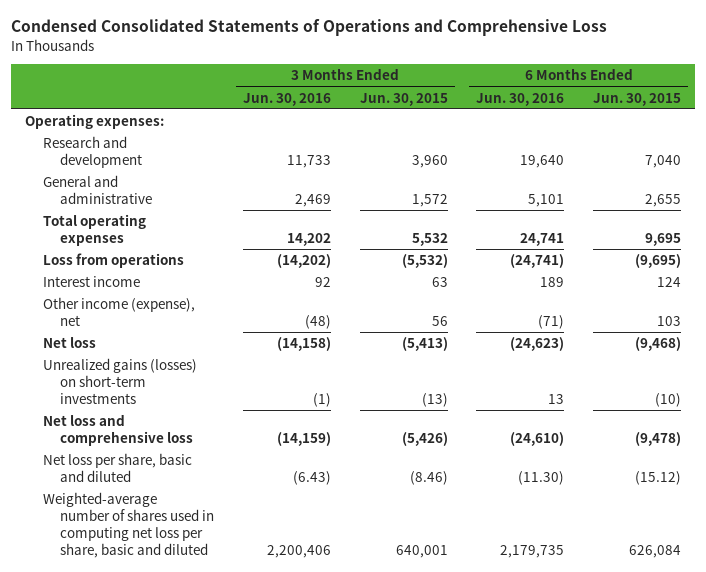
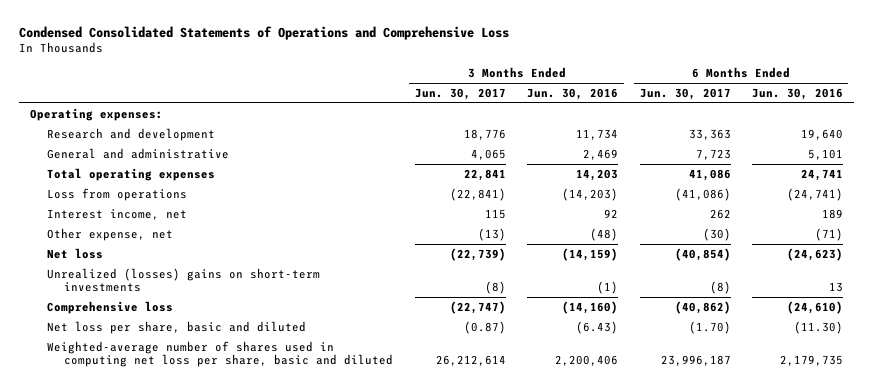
- | 3 Months Ended Jun. 30, 2016 | 3 Months Ended Jun. 30, 2015 | 6 Months Ended Jun. 30, 2016 | 6 Months Ended Jun. 30, 2015
+ | 3 Months Ended Jun. 30, 2017 | 3 Months Ended Jun. 30, 2016 | 6 Months Ended Jun. 30, 2017 | 6 Months Ended Jun. 30, 2016
- Research and development | 11,733 | 3,960 | 19,640 | 7,040
+ Research and development | 18,776 | 11,734 | 33,363 | 19,640
- Total operating expenses | 14,202 | 5,532 | 24,741 | 9,695
- Loss from operations | (14,202) | (5,532) | (24,741) | (9,695)
- Interest income | 92 | 63 | 189 | 124
- Other income (expense), net | (48) | 56 | (71) | 103
- Net loss | (14,158) | (5,413) | (24,623) | (9,468)
- Unrealized gains (losses) on short-term investments | (1) | (13) | 13 | (10)
- Net loss and comprehensive loss | (14,159) | (5,426) | (24,610) | (9,478)
+ Total operating expenses | 22,841 | 14,203 | 41,086 | 24,741
+ Loss from operations | (22,841) | (14,203) | (41,086) | (24,741)
+ Interest income, net | 115 | 92 | 262 | 189
+ Other expense, net | (13) | (48) | (30) | (71)
+ Net loss | (22,739) | (14,159) | (40,854) | (24,623)
+ Unrealized (losses) gains on short-term investments | (8) | (1) | (8) | 13
+ Comprehensive loss | (22,747) | (14,160) | (40,862) | (24,610)

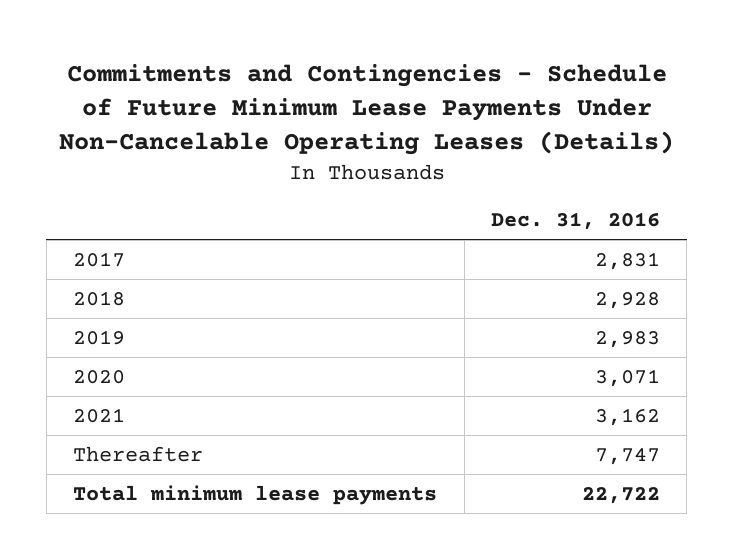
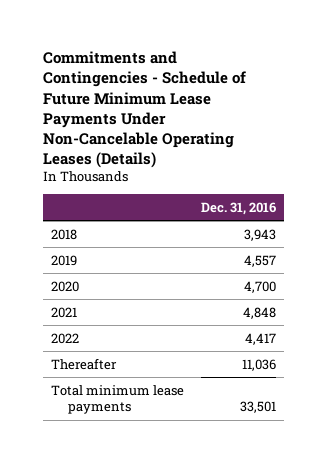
- 2017 | 2,831
- 2018 | 2,928
- 2019 | 2,983
- 2020 | 3,071
- 2021 | 3,162
- Thereafter | 7,747
- Total minimum lease payments | 22,722
+ 2018 | 3,943
+ 2019 | 4,557
+ 2020 | 4,700
+ 2021 | 4,848
+ 2022 | 4,417
+ Thereafter | 11,036
+ Total minimum lease payments | 33,501

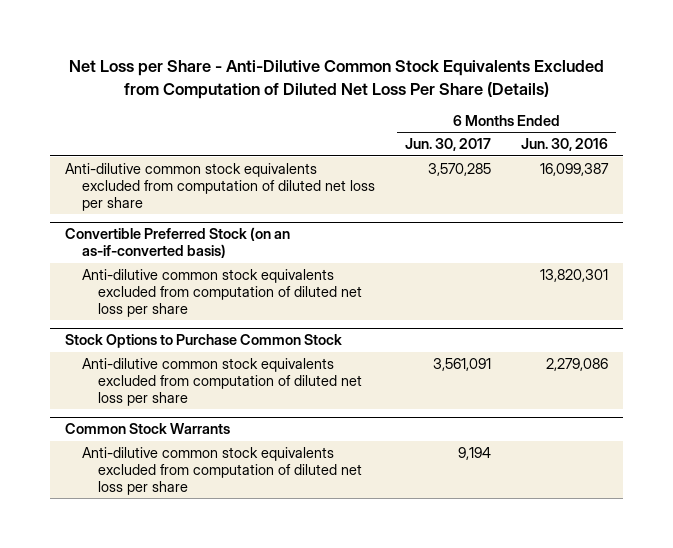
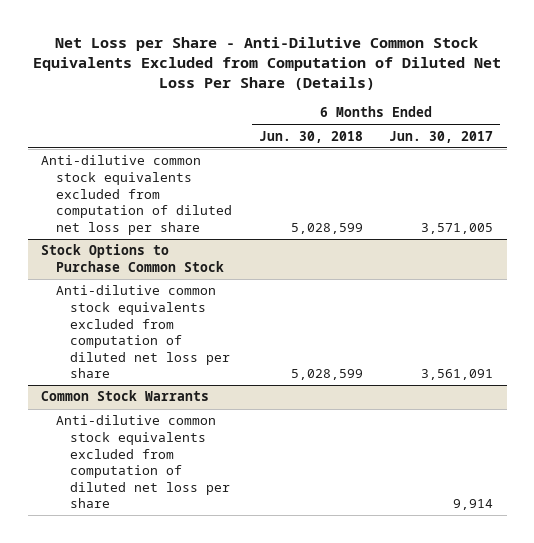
- | 6 Months Ended Jun. 30, 2017 | 6 Months Ended Jun. 30, 2016
+ | 6 Months Ended Jun. 30, 2018 | 6 Months Ended Jun. 30, 2017
- Anti-dilutive common stock equivalents excluded from computation of diluted net loss per share | 3,570,285 | 16,099,387
- Convertible Preferred Stock (on an as-if-converted basis)
- Anti-dilutive common stock equivalents excluded from computation of diluted net loss per share | | 13,820,301
+ Anti-dilutive common stock equivalents excluded from computation of diluted net loss per share | 5,028,599 | 3,571,005
@ Common Stock Warrants
- Anti-dilutive common stock equivalents excluded from computation of diluted net loss per share | 9,194 |
+ Anti-dilutive common stock equivalents excluded from computation of diluted net loss per share | | 9,914

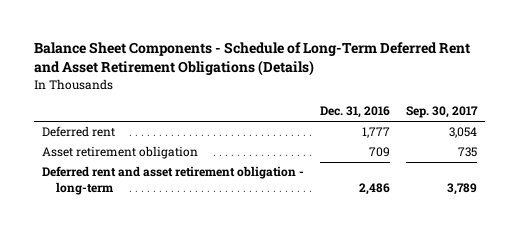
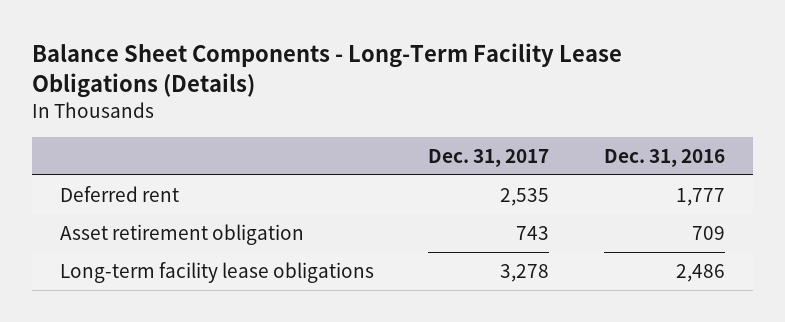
- Balance Sheet Components - Schedule of Long-Term Deferred Rent and Asset Retirement Obligations (Details)
+ Balance Sheet Components - Long-Term Facility Lease Obligations (Details)
- | Dec. 31, 2016 | Sep. 30, 2017
+ | Dec. 31, 2017 | Dec. 31, 2016
- Deferred rent and asset retirement obligation - long-term | 2,486 | 3,789
+ Long-term facility lease obligations | 3,278 | 2,486

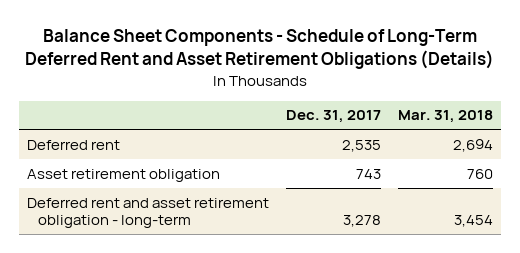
- Balance Sheet Components - Long-Term Facility Lease Obligations (Details)
+ Balance Sheet Components - Schedule of Long-Term Deferred Rent and Asset Retirement Obligations (Details)
- | Dec. 31, 2017 | Dec. 31, 2016
+ | Dec. 31, 2017 | Mar. 31, 2018
- Long-term facility lease obligations | 3,278 | 2,486
+ Deferred rent and asset retirement obligation - long-term | 3,278 | 3,454

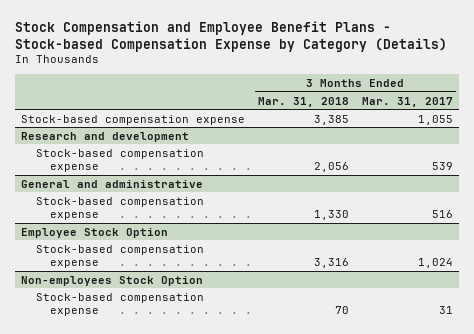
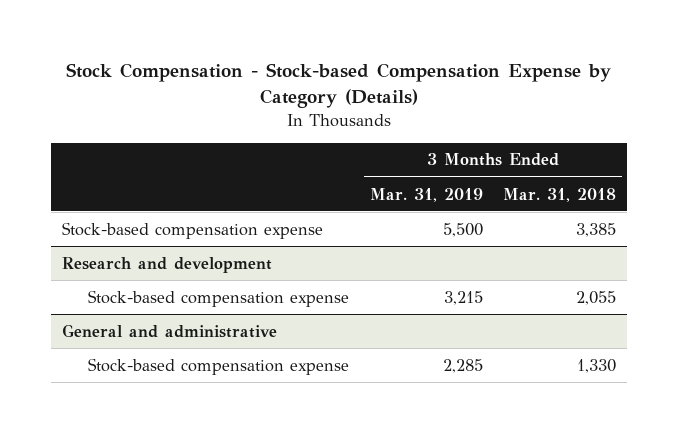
- Stock Compensation and Employee Benefit Plans - Stock-based Compensation Expense by Category (Details)
+ Stock Compensation - Stock-based Compensation Expense by Category (Details)
- | 3 Months Ended Mar. 31, 2018 | 3 Months Ended Mar. 31, 2017
+ | 3 Months Ended Mar. 31, 2019 | 3 Months Ended Mar. 31, 2018
@ Research and development
- Stock-based compensation expense | 2,056 | 539
+ Stock-based compensation expense | 3,215 | 2,055
- Employee Stock Option
- Stock-based compensation expense | 3,316 | 1,024
- Non-employees Stock Option
- Stock-based compensation expense | 70 | 31

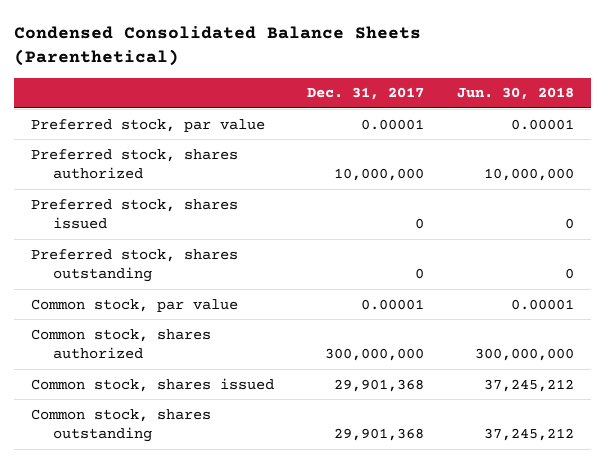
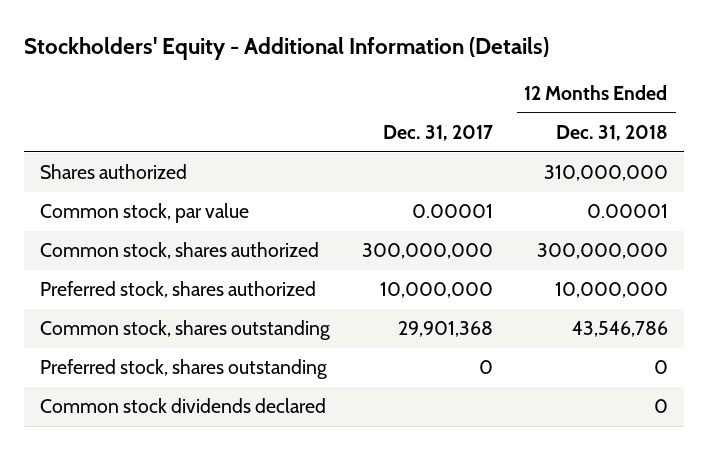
- Condensed Consolidated Balance Sheets (Parenthetical)
+ Stockholders' Equity - Additional Information (Details)
- | Dec. 31, 2017 | Jun. 30, 2018
+ | Dec. 31, 2017 | 12 Months Ended Dec. 31, 2018
- Preferred stock, par value | 0.00001 | 0.00001
- Preferred stock, shares issued | 0 | 0
+ Shares authorized | | 310,000,000
- Common stock, shares issued | 29,901,368 | 37,245,212
moved down: Preferred stock, shares authorized | 10,000,000 | 10,000,000
moved down: Preferred stock, shares outstanding | 0 | 0
+ Common stock dividends declared | | 0

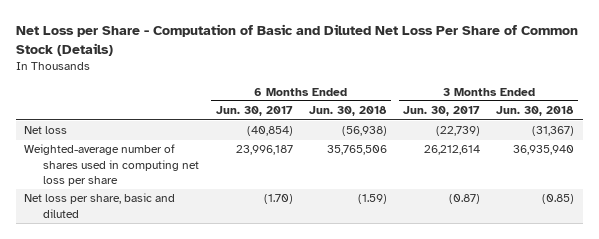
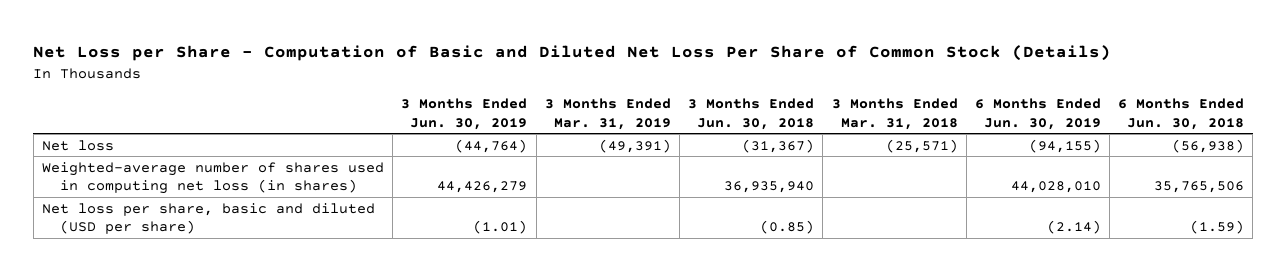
- | 6 Months Ended Jun. 30, 2017 | 6 Months Ended Jun. 30, 2018 | 3 Months Ended Jun. 30, 2017 | 3 Months Ended Jun. 30, 2018
+ | 3 Months Ended Jun. 30, 2019 | 3 Months Ended Mar. 31, 2019 | 3 Months Ended Jun. 30, 2018 | 3 Months Ended Mar. 31, 2018 | 6 Months Ended Jun. 30, 2019 | 6 Months Ended Jun. 30, 2018
- Weighted-average number of shares used in computing net loss per share | 23,996,187 | 35,765,506 | 26,212,614 | 36,935,940
- Net loss per share, basic and diluted | (1.70) | (1.59) | (0.87) | (0.85)
+ Weighted-average number of shares used in computing net loss (in shares) | 44,426,279 | | 36,935,940 | | 44,028,010 | 35,765,506
+ Net loss per share, basic and diluted (USD per share) | (1.01) | | (0.85) | | (2.14) | (1.59)

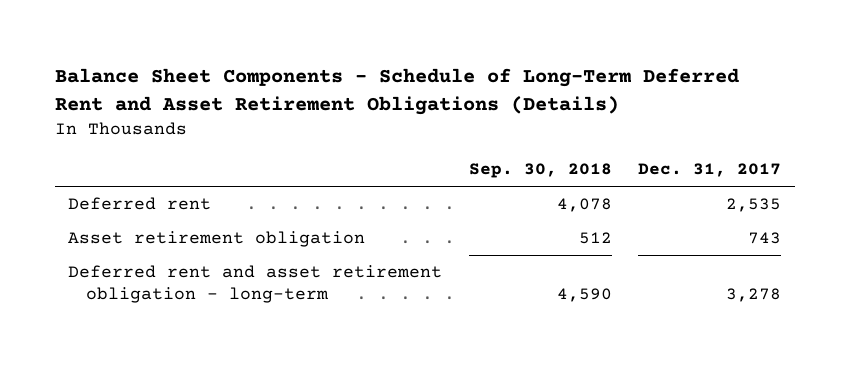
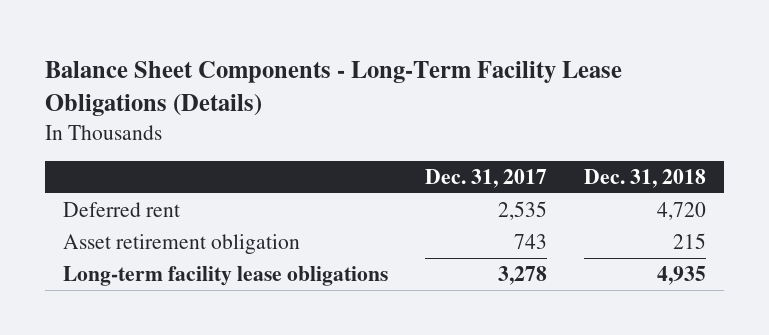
- Balance Sheet Components - Schedule of Long-Term Deferred Rent and Asset Retirement Obligations (Details)
+ Balance Sheet Components - Long-Term Facility Lease Obligations (Details)
- | Sep. 30, 2018 | Dec. 31, 2017
+ | Dec. 31, 2017 | Dec. 31, 2018
- Deferred rent and asset retirement obligation - long-term | 4,590 | 3,278
+ Long-term facility lease obligations | 3,278 | 4,935

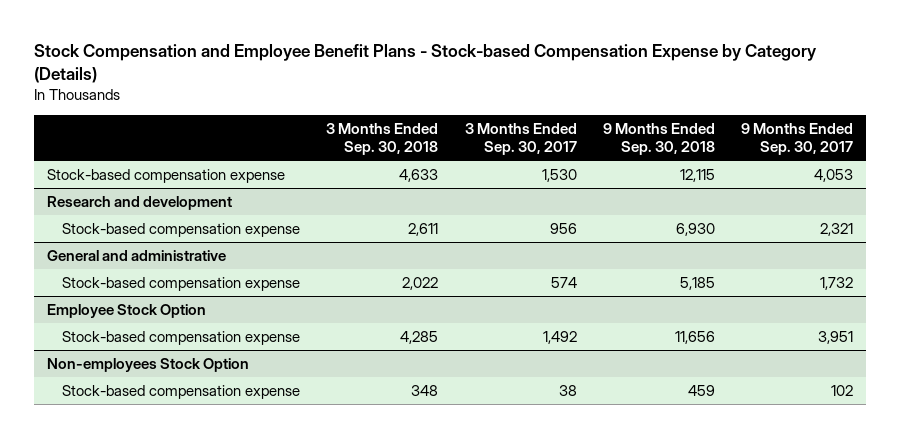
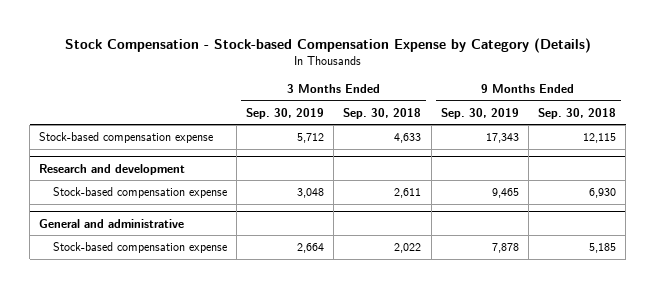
- Stock Compensation and Employee Benefit Plans - Stock-based Compensation Expense by Category (Details)
+ Stock Compensation - Stock-based Compensation Expense by Category (Details)
- | 3 Months Ended Sep. 30, 2018 | 3 Months Ended Sep. 30, 2017 | 9 Months Ended Sep. 30, 2018 | 9 Months Ended Sep. 30, 2017
+ | 3 Months Ended Sep. 30, 2019 | 3 Months Ended Sep. 30, 2018 | 9 Months Ended Sep. 30, 2019 | 9 Months Ended Sep. 30, 2018
- Employee Stock Option
- Stock-based compensation expense | 4,285 | 1,492 | 11,656 | 3,951
- Non-employees Stock Option
- Stock-based compensation expense | 348 | 38 | 459 | 102

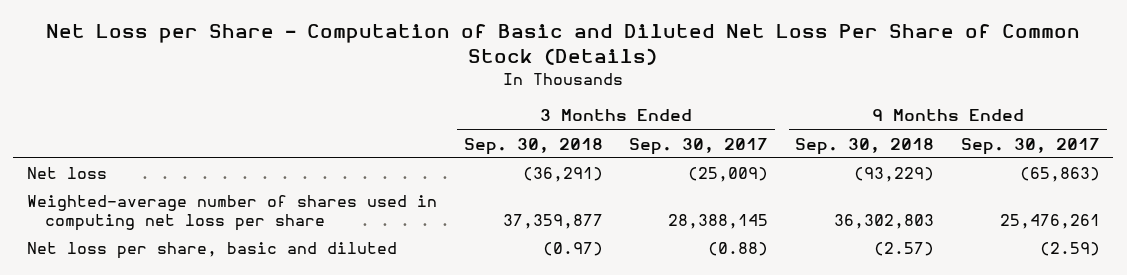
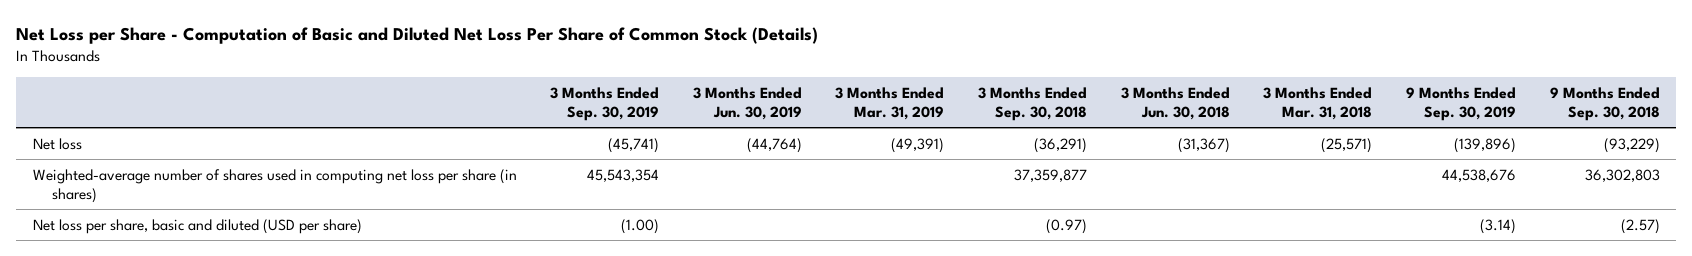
- | 3 Months Ended Sep. 30, 2018 | 3 Months Ended Sep. 30, 2017 | 9 Months Ended Sep. 30, 2018 | 9 Months Ended Sep. 30, 2017
+ | 3 Months Ended Sep. 30, 2019 | 3 Months Ended Jun. 30, 2019 | 3 Months Ended Mar. 31, 2019 | 3 Months Ended Sep. 30, 2018 | 3 Months Ended Jun. 30, 2018 | 3 Months Ended Mar. 31, 2018 | 9 Months Ended Sep. 30, 2019 | 9 Months Ended Sep. 30, 2018
- Weighted-average number of shares used in computing net loss per share | 37,359,877 | 28,388,145 | 36,302,803 | 25,476,261
- Net loss per share, basic and diluted | (0.97) | (0.88) | (2.57) | (2.59)
+ Weighted-average number of shares used in computing net loss per share (in shares) | 45,543,354 | | | 37,359,877 | | | 44,538,676 | 36,302,803
+ Net loss per share, basic and diluted (USD per share) | (1.00) | | | (0.97) | | | (3.14) | (2.57)

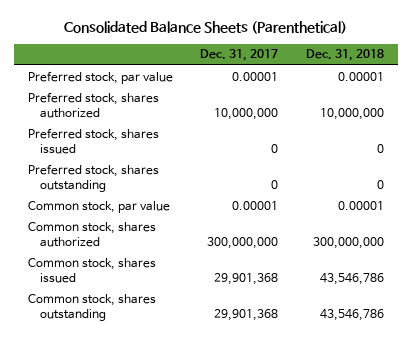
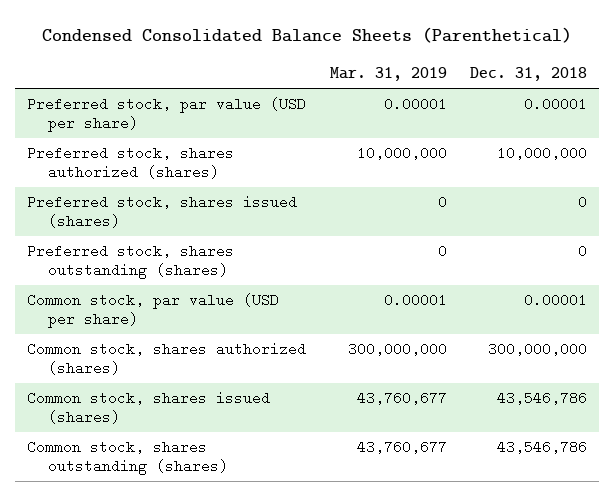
- Consolidated Balance Sheets (Parenthetical)
+ Condensed Consolidated Balance Sheets (Parenthetical)
- | Dec. 31, 2017 | Dec. 31, 2018
+ | Mar. 31, 2019 | Dec. 31, 2018
- Preferred stock, par value | 0.00001 | 0.00001
- Preferred stock, shares authorized | 10,000,000 | 10,000,000
- Preferred stock, shares issued | 0 | 0
- Preferred stock, shares outstanding | 0 | 0
- Common stock, par value | 0.00001 | 0.00001
- Common stock, shares authorized | 300,000,000 | 300,000,000
- Common stock, shares issued | 29,901,368 | 43,546,786
- Common stock, shares outstanding | 29,901,368 | 43,546,786
+ Preferred stock, par value (USD per share) | 0.00001 | 0.00001
+ Preferred stock, shares authorized (shares) | 10,000,000 | 10,000,000
+ Preferred stock, shares issued (shares) | 0 | 0
+ Preferred stock, shares outstanding (shares) | 0 | 0
+ Common stock, par value (USD per share) | 0.00001 | 0.00001
+ Common stock, shares authorized (shares) | 300,000,000 | 300,000,000
+ Common stock, shares issued (shares) | 43,760,677 | 43,546,786
+ Common stock, shares outstanding (shares) | 43,760,677 | 43,546,786

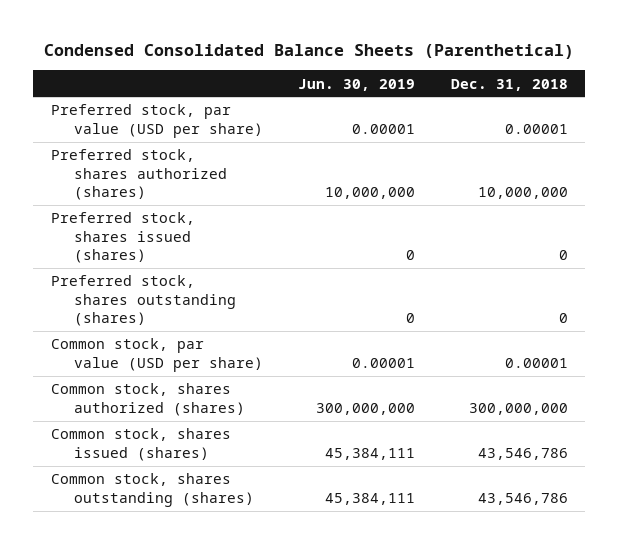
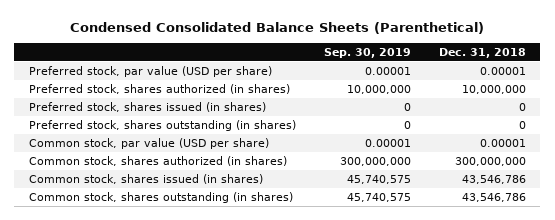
- | Jun. 30, 2019 | Dec. 31, 2018
+ | Sep. 30, 2019 | Dec. 31, 2018
- Preferred stock, shares authorized (shares) | 10,000,000 | 10,000,000
- Preferred stock, shares issued (shares) | 0 | 0
- Preferred stock, shares outstanding (shares) | 0 | 0
+ Preferred stock, shares authorized (in shares) | 10,000,000 | 10,000,000
+ Preferred stock, shares issued (in shares) | 0 | 0
+ Preferred stock, shares outstanding (in shares) | 0 | 0
- Common stock, shares authorized (shares) | 300,000,000 | 300,000,000
- Common stock, shares issued (shares) | 45,384,111 | 43,546,786
- Common stock, shares outstanding (shares) | 45,384,111 | 43,546,786
+ Common stock, shares authorized (in shares) | 300,000,000 | 300,000,000
+ Common stock, shares issued (in shares) | 45,740,575 | 43,546,786
+ Common stock, shares outstanding (in shares) | 45,740,575 | 43,546,786

